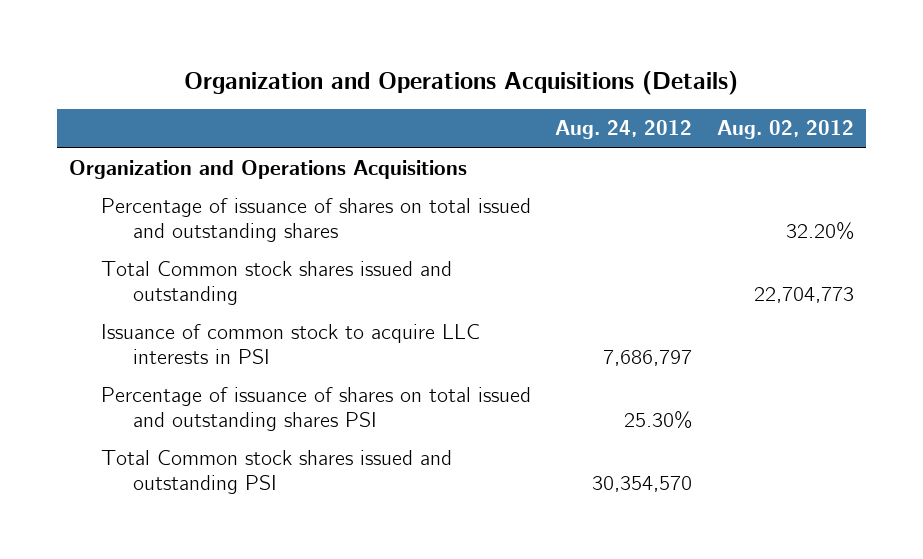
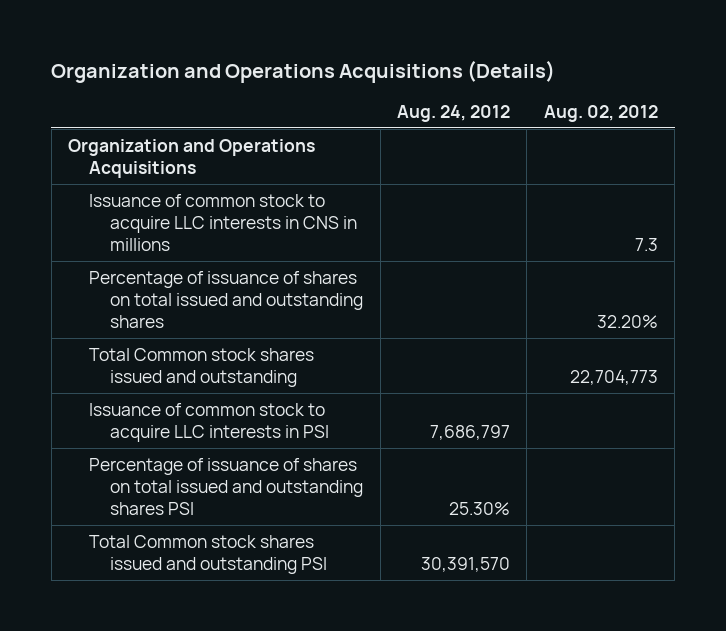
+ Issuance of common stock to acquire LLC interests in CNS in millions | | 7.3
- Total Common stock shares issued and outstanding PSI | 30,354,570 |
+ Total Common stock shares issued and outstanding PSI | 30,391,570 |

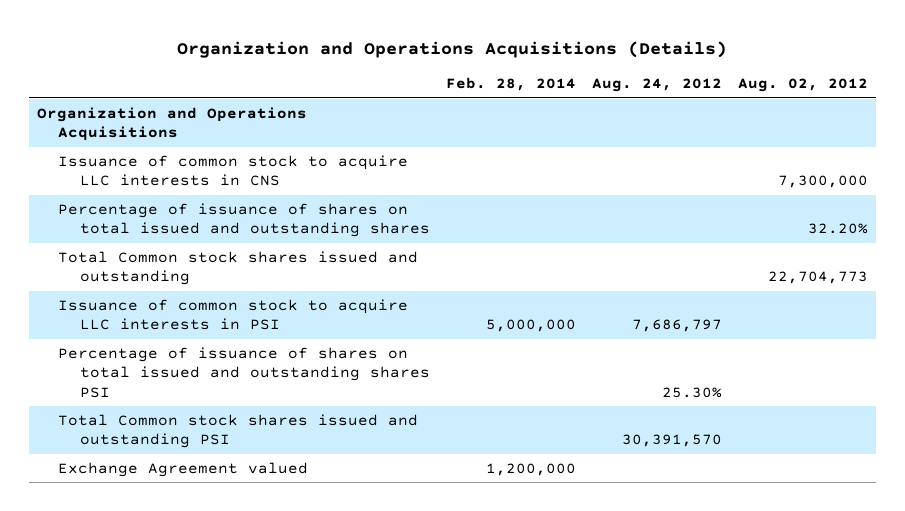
- | Aug. 24, 2012 | Aug. 02, 2012
+ | Feb. 28, 2014 | Aug. 24, 2012 | Aug. 02, 2012
- Issuance of common stock to acquire LLC interests in CNS in millions | | 7.3
+ Issuance of common stock to acquire LLC interests in CNS | | | 7,300,000
+ Exchange Agreement valued | 1,200,000 | |

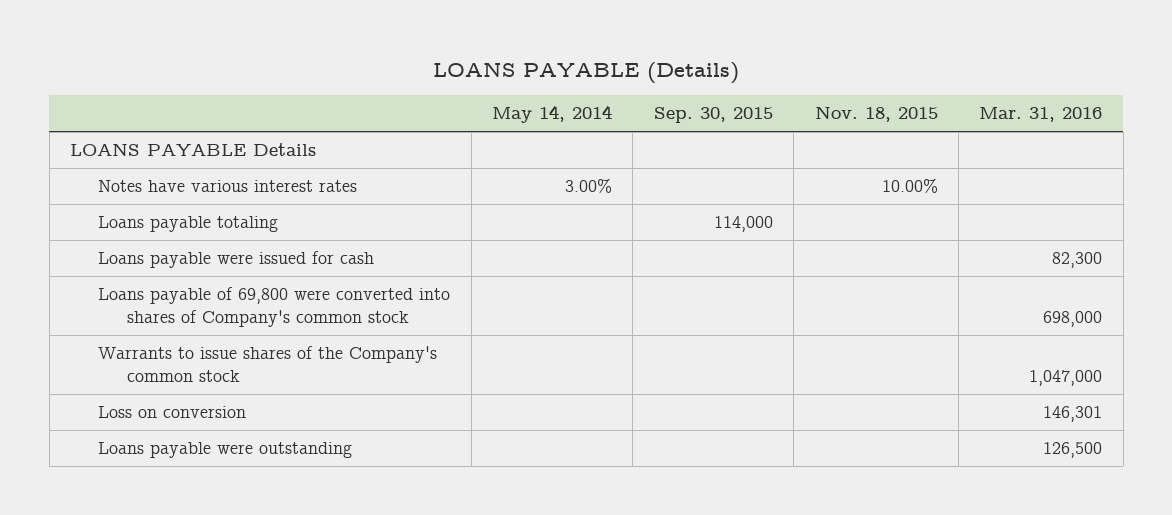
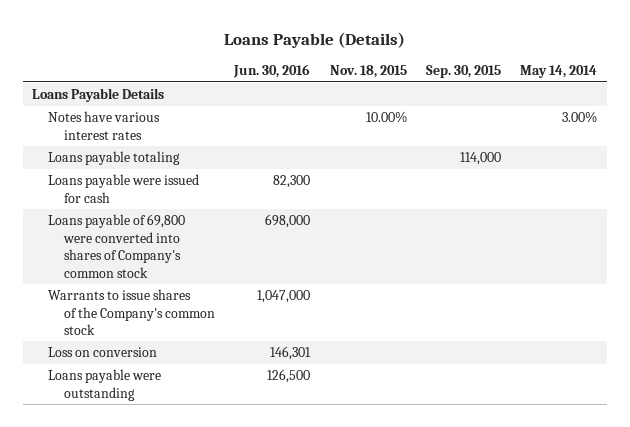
- LOANS PAYABLE (Details)
+ Loans Payable (Details)
- | May 14, 2014 | Sep. 30, 2015 | Nov. 18, 2015 | Mar. 31, 2016
+ | Jun. 30, 2016 | Nov. 18, 2015 | Sep. 30, 2015 | May 14, 2014
- LOANS PAYABLE Details
+ Loans Payable Details

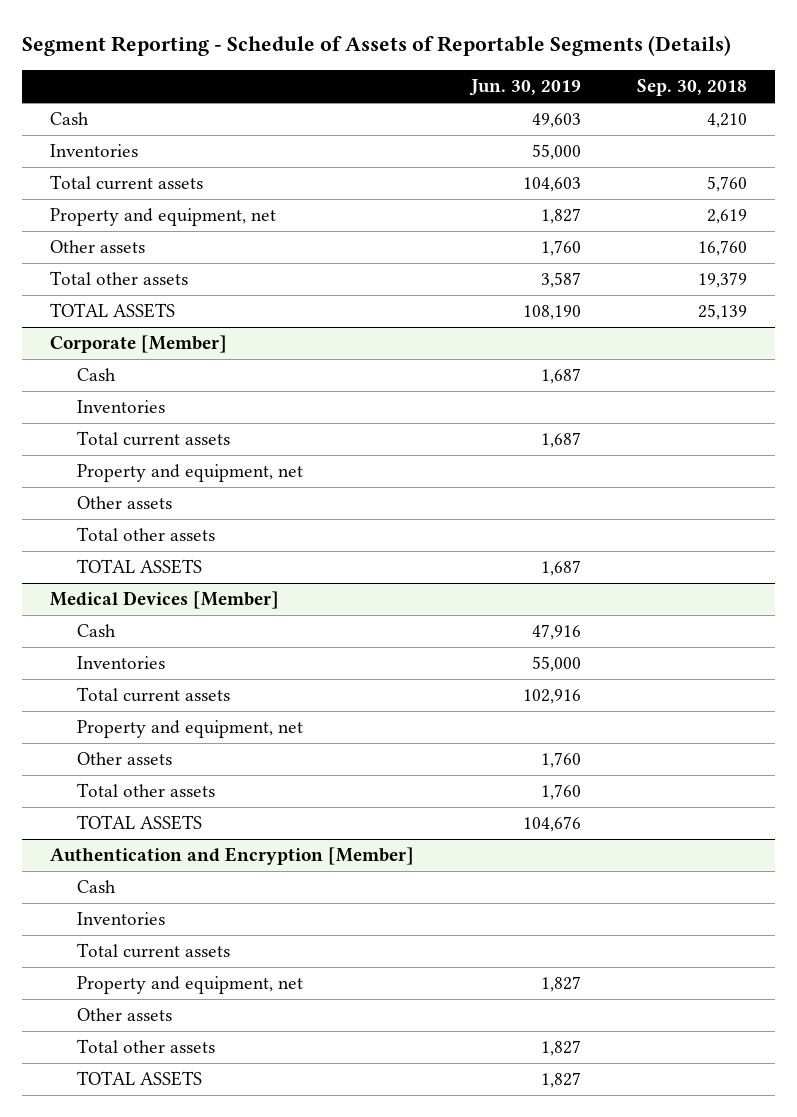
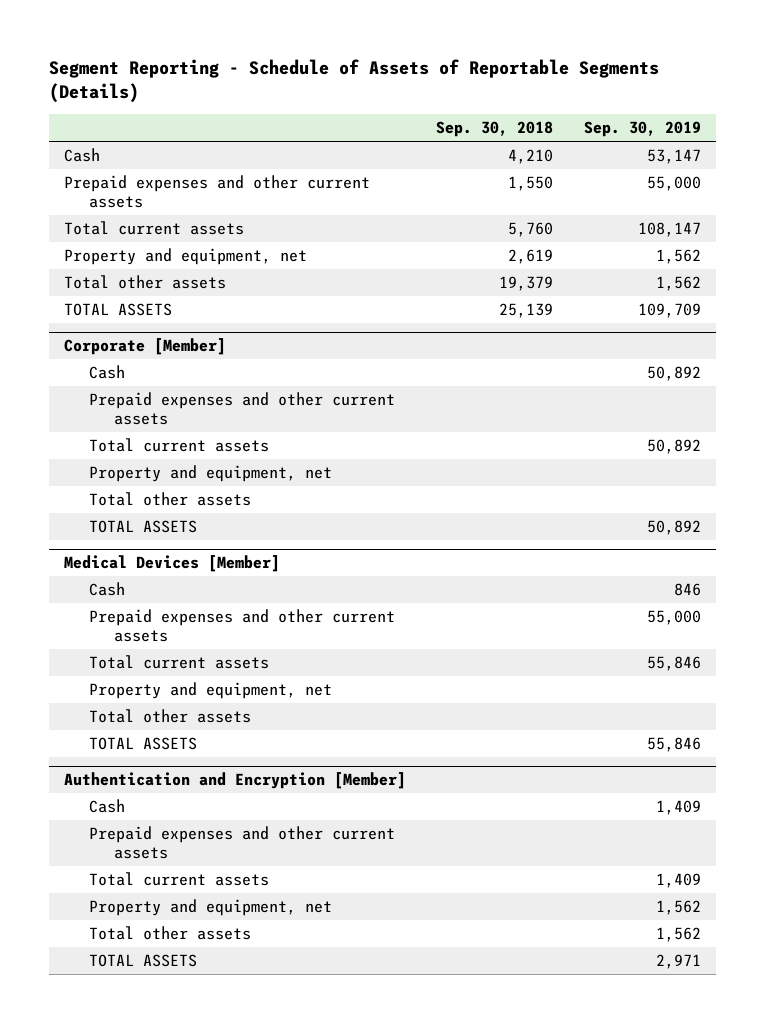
- | Jun. 30, 2019 | Sep. 30, 2018
+ | Sep. 30, 2018 | Sep. 30, 2019
- Inventories | 55,000 |
+ Prepaid expenses and other current assets | 1,550 | 55,000
- Other assets | 1,760 | 16,760
@ Corporate [Member]
- Inventories
+ Prepaid expenses and other current assets
- Other assets
@ Medical Devices [Member]
- Inventories | 55,000 |
+ Prepaid expenses and other current assets | | 55,000
- Other assets | 1,760 |
@ Authentication and Encryption [Member]
- Inventories
+ Prepaid expenses and other current assets
- Other assets

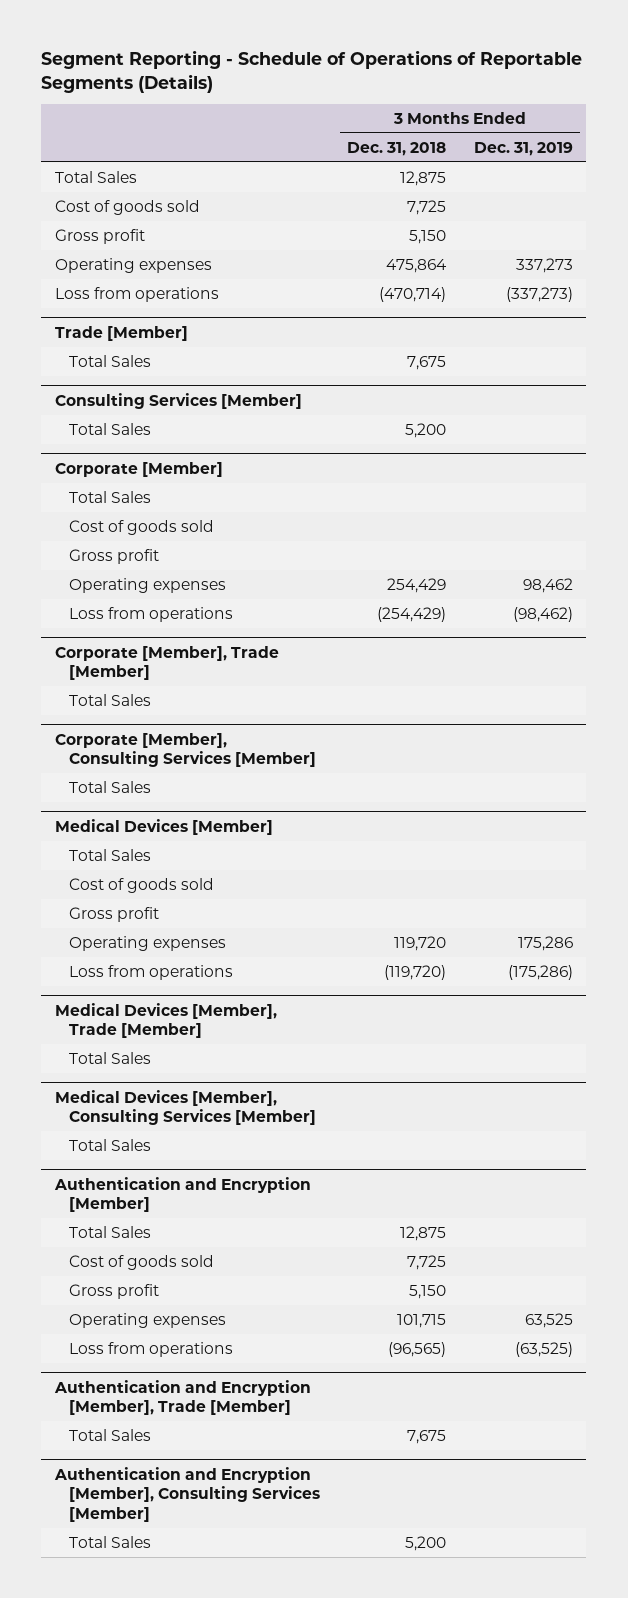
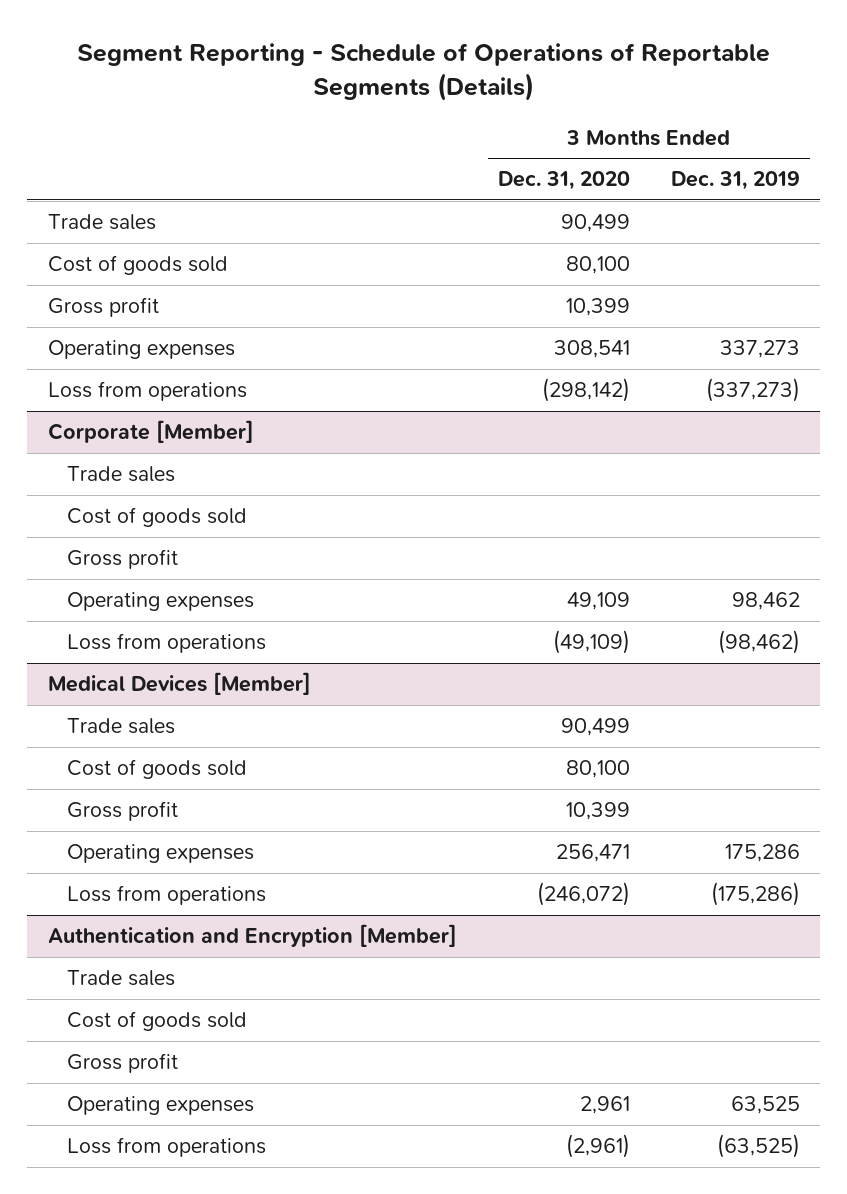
- | 3 Months Ended Dec. 31, 2018 | 3 Months Ended Dec. 31, 2019
+ | 3 Months Ended Dec. 31, 2020 | 3 Months Ended Dec. 31, 2019
- Total Sales | 12,875 |
+ Trade sales | 90,499 |
- Trade [Member]
- Total Sales | 7,675 |
- Consulting Services [Member]
- Total Sales | 5,200 |
@ Corporate [Member]
- Total Sales
+ Trade sales
- Corporate [Member], Trade [Member]
- Total Sales
- Corporate [Member], Consulting Services [Member]
- Total Sales
@ Medical Devices [Member]
- Total Sales
+ Trade sales | 90,499 |
- Medical Devices [Member], Trade [Member]
- Total Sales
- Medical Devices [Member], Consulting Services [Member]
- Total Sales
@ Authentication and Encryption [Member]
- Total Sales | 12,875 |
+ Trade sales
- Authentication and Encryption [Member], Trade [Member]
- Total Sales | 7,675 |
- Authentication and Encryption [Member], Consulting Services [Member]
- Total Sales | 5,200 |

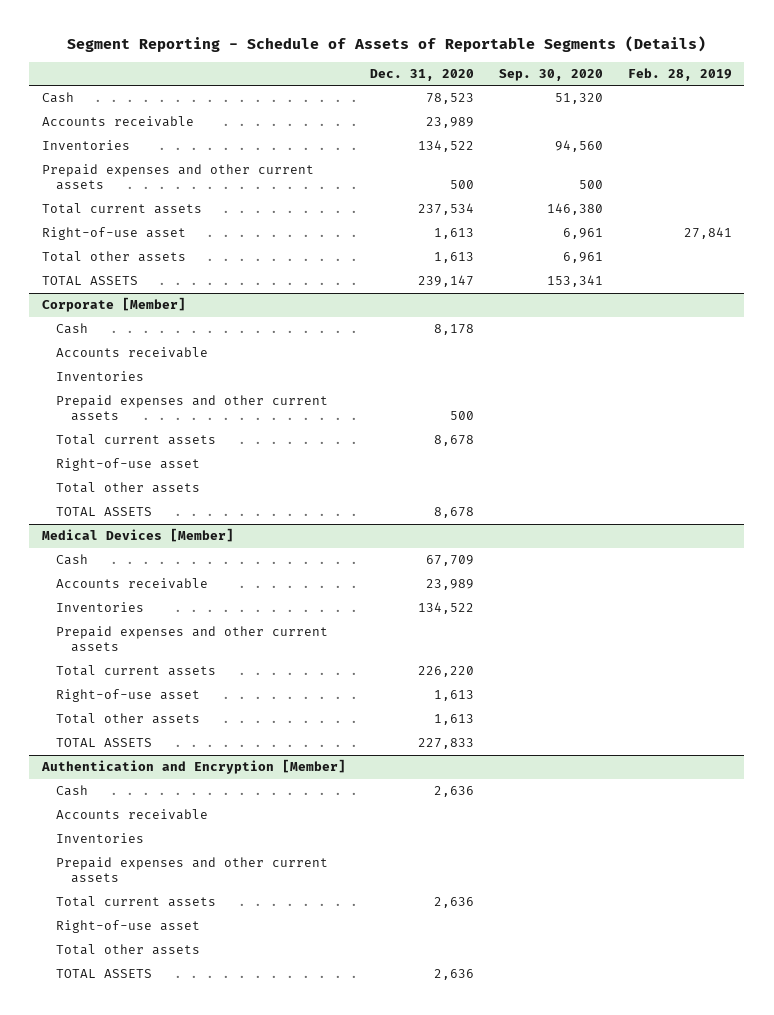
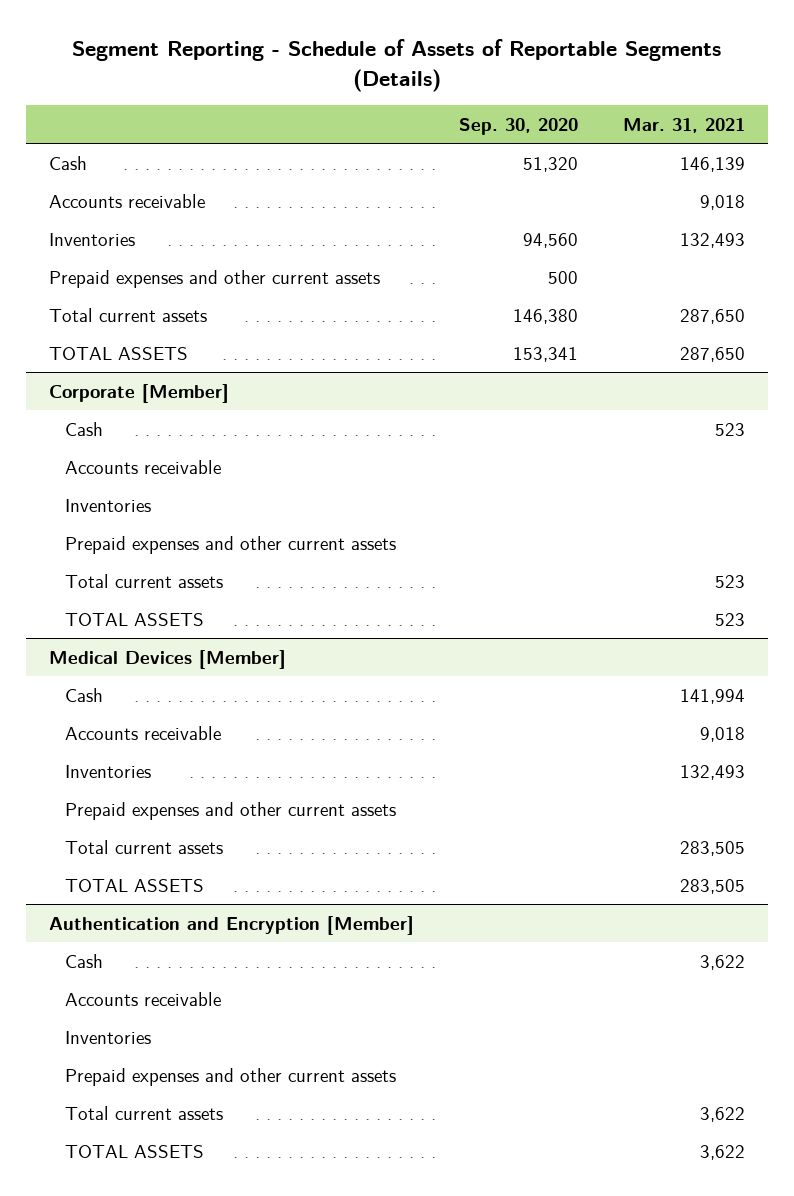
- | Dec. 31, 2020 | Sep. 30, 2020 | Feb. 28, 2019
+ | Sep. 30, 2020 | Mar. 31, 2021
- Right-of-use asset | 1,613 | 6,961 | 27,841
- Total other assets | 1,613 | 6,961 |
@ Corporate [Member]
- Right-of-use asset
- Total other assets
@ Medical Devices [Member]
- Right-of-use asset | 1,613 | |
- Total other assets | 1,613 | |
@ Authentication and Encryption [Member]
- Right-of-use asset
- Total other assets

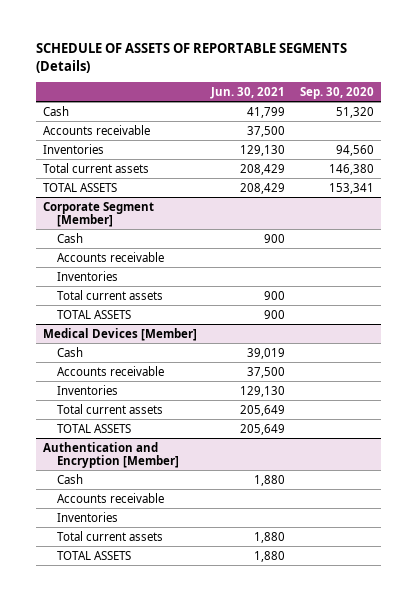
- Segment Reporting - Schedule of Assets of Reportable Segments (Details)
+ SCHEDULE OF ASSETS OF REPORTABLE SEGMENTS (Details)
- | Sep. 30, 2020 | Mar. 31, 2021
+ | Jun. 30, 2021 | Sep. 30, 2020
- Prepaid expenses and other current assets | 500 |
- Corporate [Member]
+ Corporate Segment [Member]
- Prepaid expenses and other current assets
@ Medical Devices [Member]
- Prepaid expenses and other current assets
@ Authentication and Encryption [Member]
- Prepaid expenses and other current assets

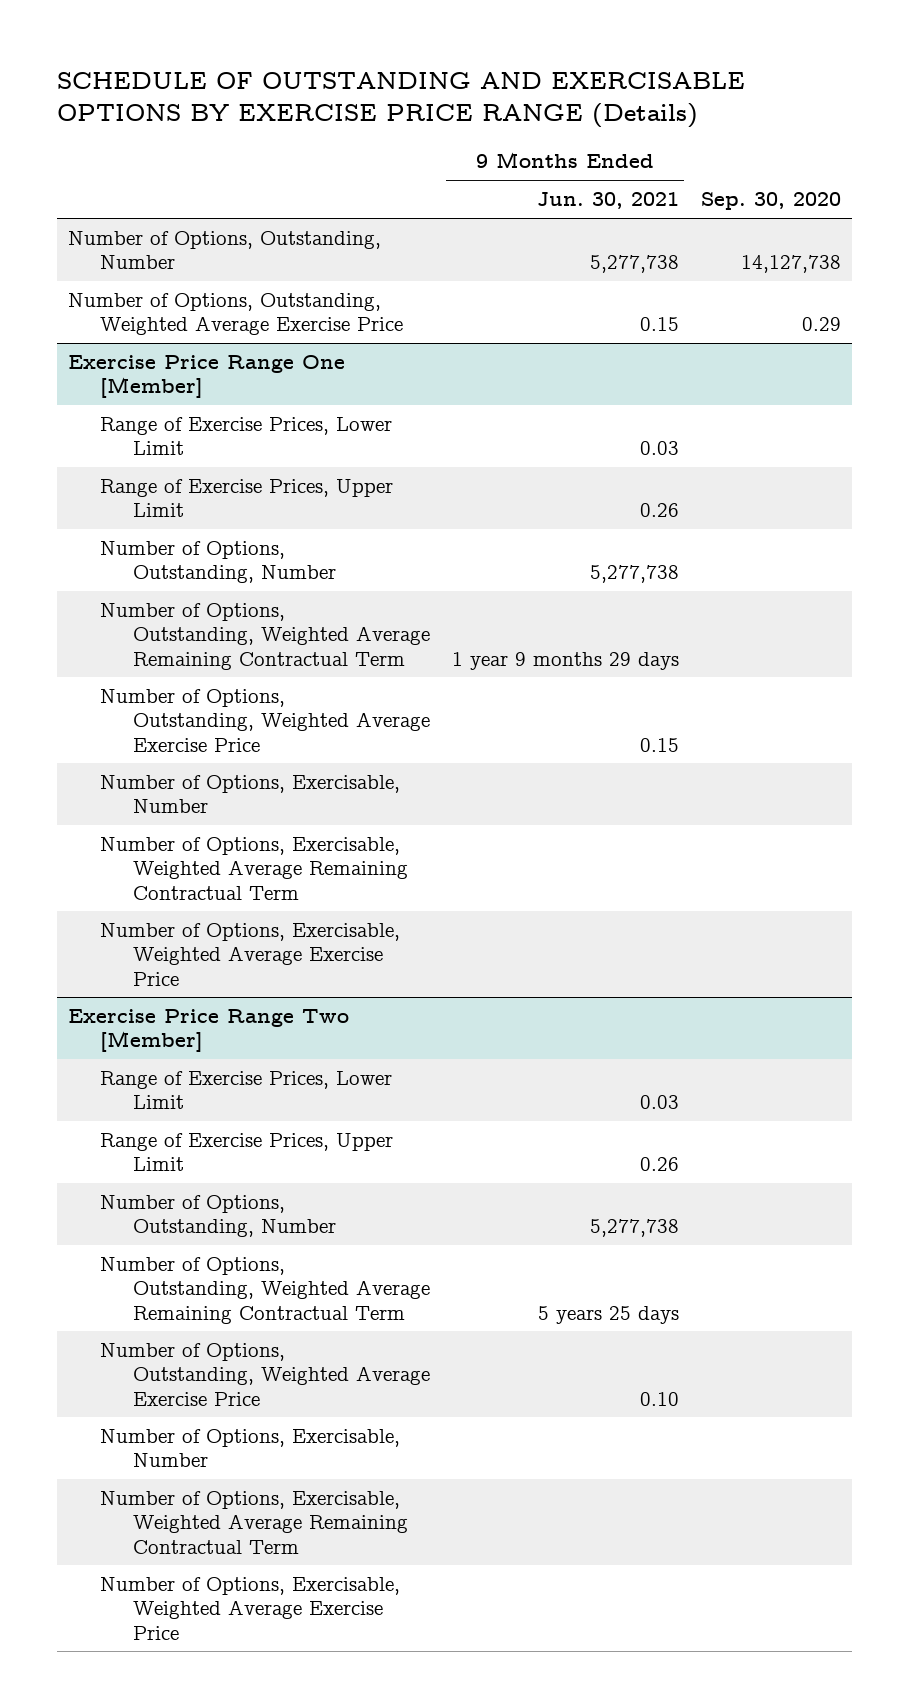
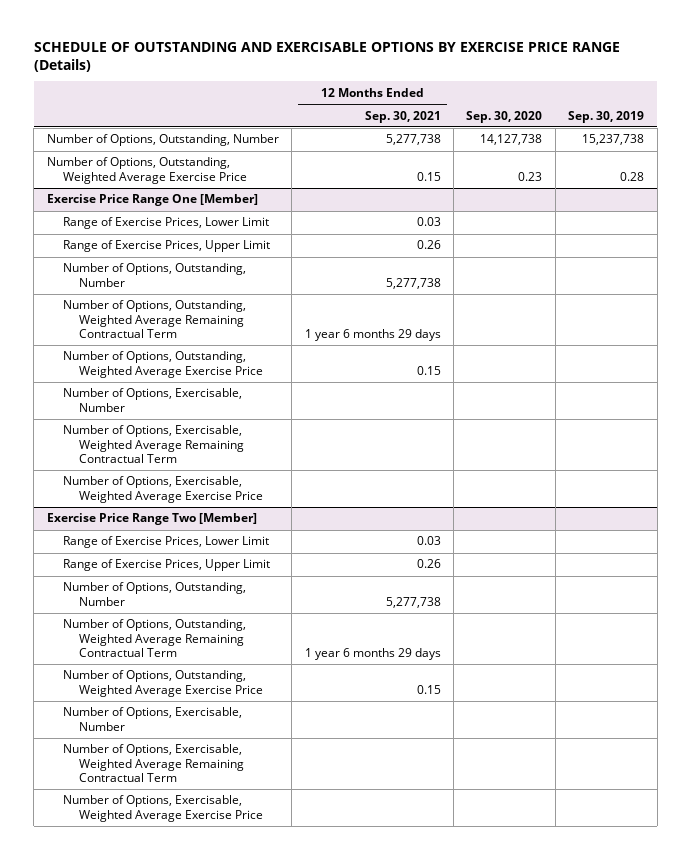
- | 9 Months Ended Jun. 30, 2021 | Sep. 30, 2020
+ | 12 Months Ended Sep. 30, 2021 | Sep. 30, 2020 | Sep. 30, 2019
- Number of Options, Outstanding, Weighted Average Exercise Price | 0.15 | 0.29
+ Number of Options, Outstanding, Weighted Average Exercise Price | 0.15 | 0.23 | 0.28

